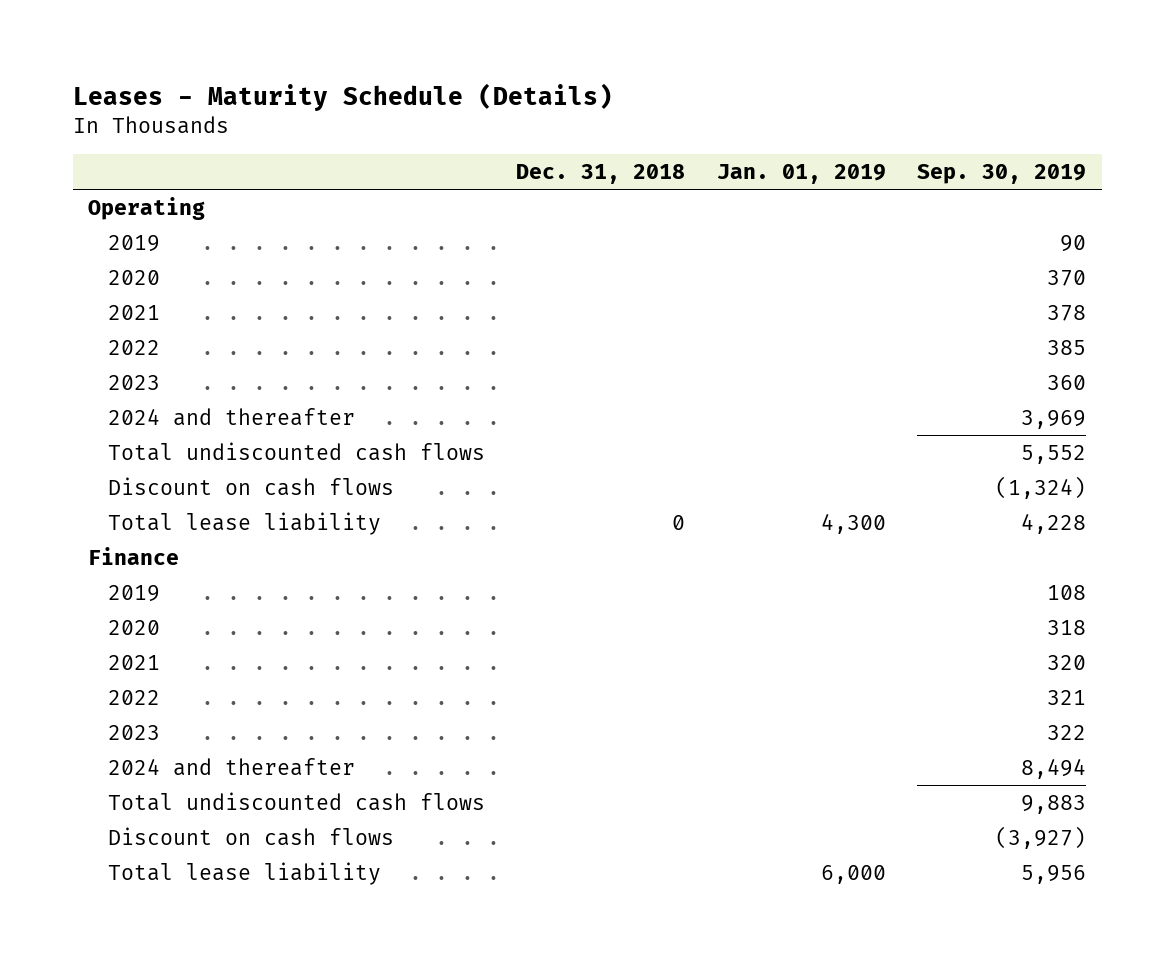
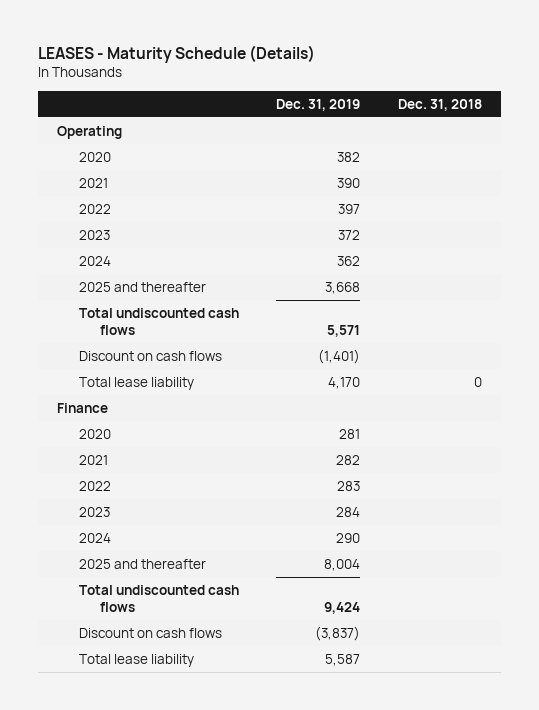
- Leases - Maturity Schedule (Details)
+ LEASES - Maturity Schedule (Details)
- | Dec. 31, 2018 | Jan. 01, 2019 | Sep. 30, 2019
+ | Dec. 31, 2019 | Dec. 31, 2018
- 2019 | | | 90
- 2024 and thereafter | | | 3,969
+ 2024 | 362 |
+ 2025 and thereafter | 3,668 |
- 2019 | | | 108
- 2024 and thereafter | | | 8,494
+ 2024 | 290 |
+ 2025 and thereafter | 8,004 |

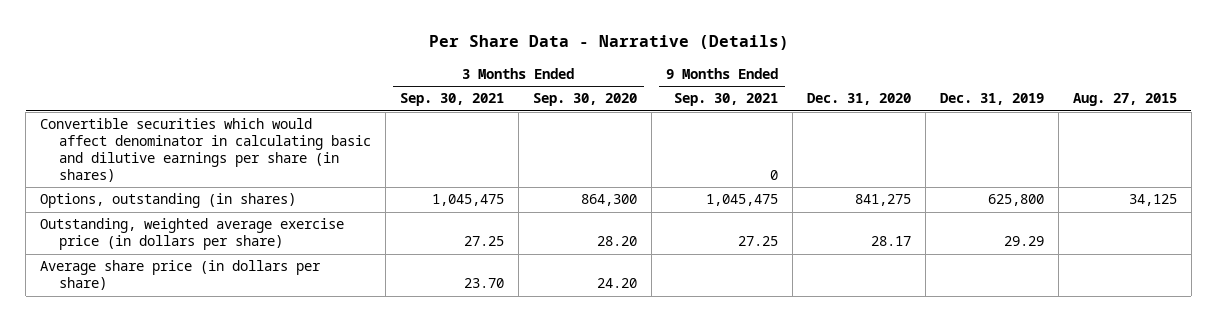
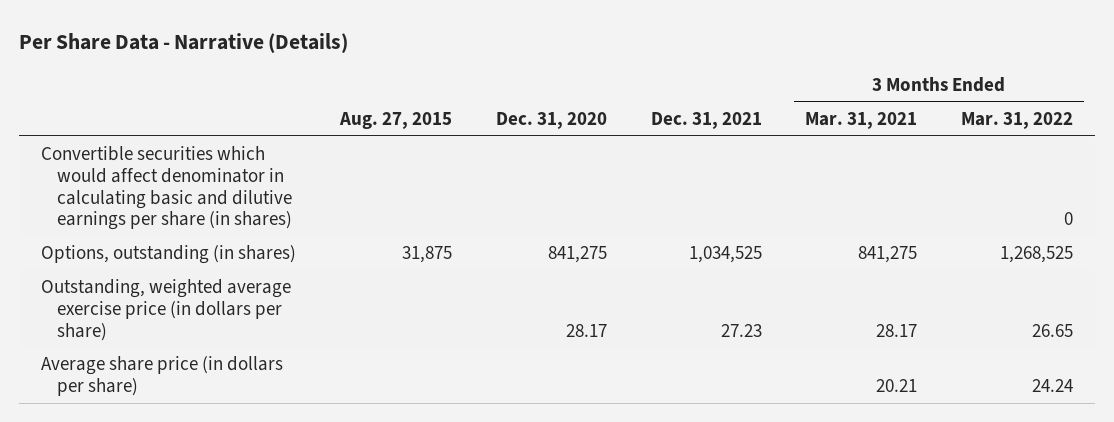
- | 3 Months Ended Sep. 30, 2021 | 3 Months Ended Sep. 30, 2020 | 9 Months Ended Sep. 30, 2021 | Dec. 31, 2020 | Dec. 31, 2019 | Aug. 27, 2015
+ | Aug. 27, 2015 | Dec. 31, 2020 | Dec. 31, 2021 | 3 Months Ended Mar. 31, 2021 | 3 Months Ended Mar. 31, 2022
- Options, outstanding (in shares) | 1,045,475 | 864,300 | 1,045,475 | 841,275 | 625,800 | 34,125
+ Options, outstanding (in shares) | 31,875 | 841,275 | 1,034,525 | 841,275 | 1,268,525

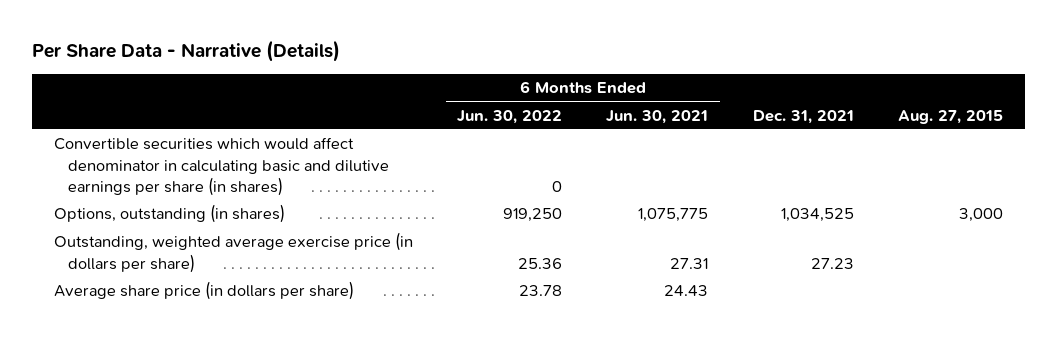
- | Aug. 27, 2015 | Dec. 31, 2020 | Dec. 31, 2021 | 3 Months Ended Mar. 31, 2021 | 3 Months Ended Mar. 31, 2022
+ | 6 Months Ended Jun. 30, 2022 | 6 Months Ended Jun. 30, 2021 | Dec. 31, 2021 | Aug. 27, 2015
- Options, outstanding (in shares) | 31,875 | 841,275 | 1,034,525 | 841,275 | 1,268,525
+ Options, outstanding (in shares) | 919,250 | 1,075,775 | 1,034,525 | 3,000

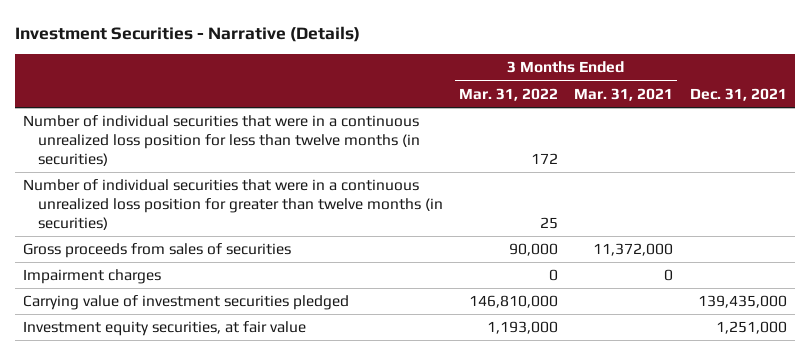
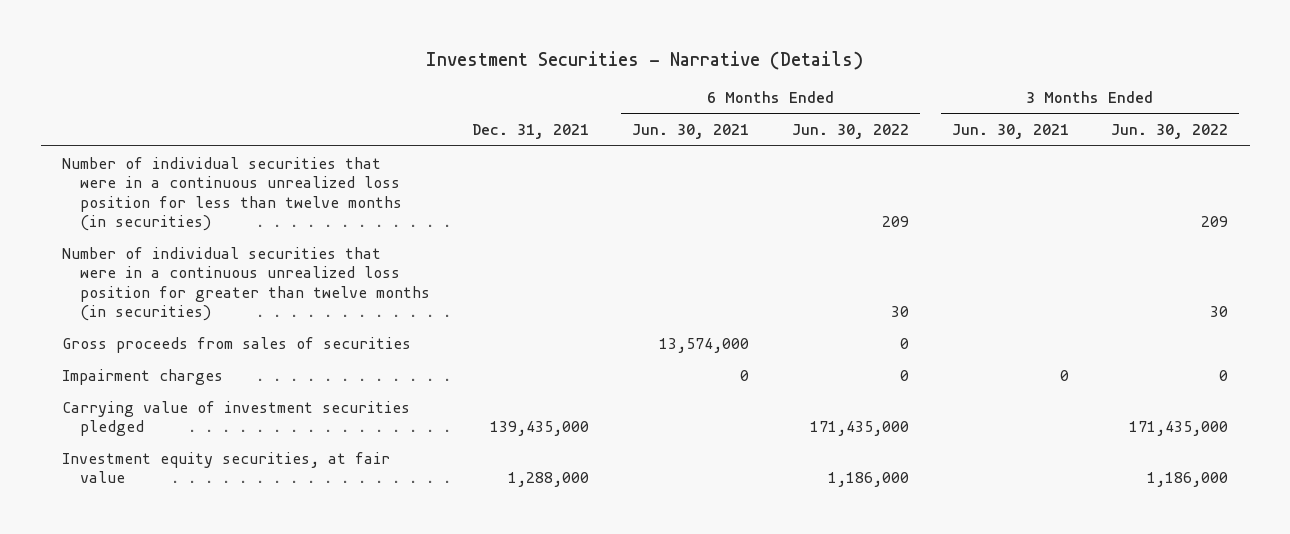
- | 3 Months Ended Mar. 31, 2022 | 3 Months Ended Mar. 31, 2021 | Dec. 31, 2021
+ | Dec. 31, 2021 | 6 Months Ended Jun. 30, 2021 | 6 Months Ended Jun. 30, 2022 | 3 Months Ended Jun. 30, 2021 | 3 Months Ended Jun. 30, 2022
- Investment equity securities, at fair value | 1,193,000 | | 1,251,000
+ Investment equity securities, at fair value | 1,288,000 | | 1,186,000 | | 1,186,000

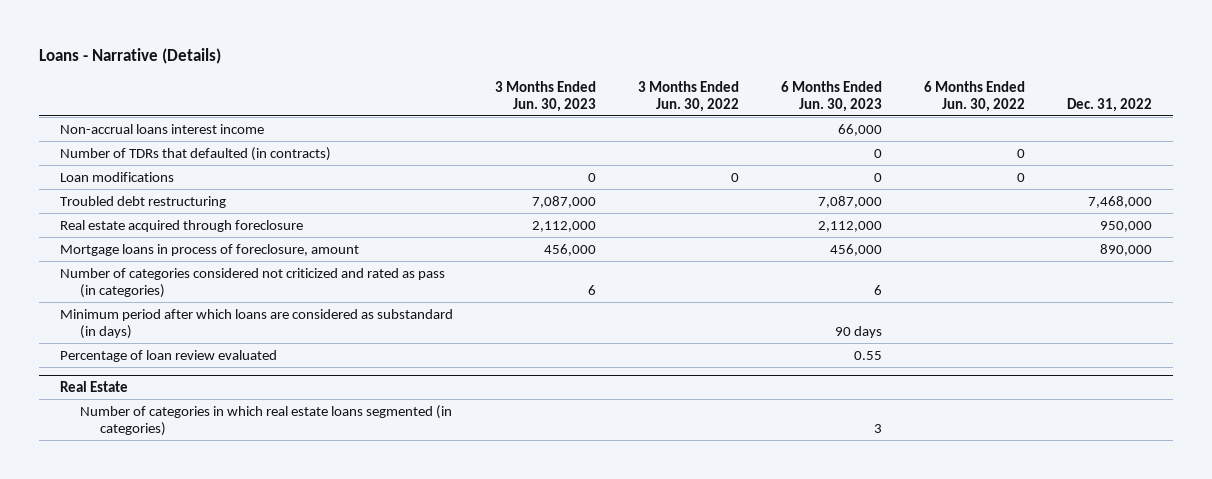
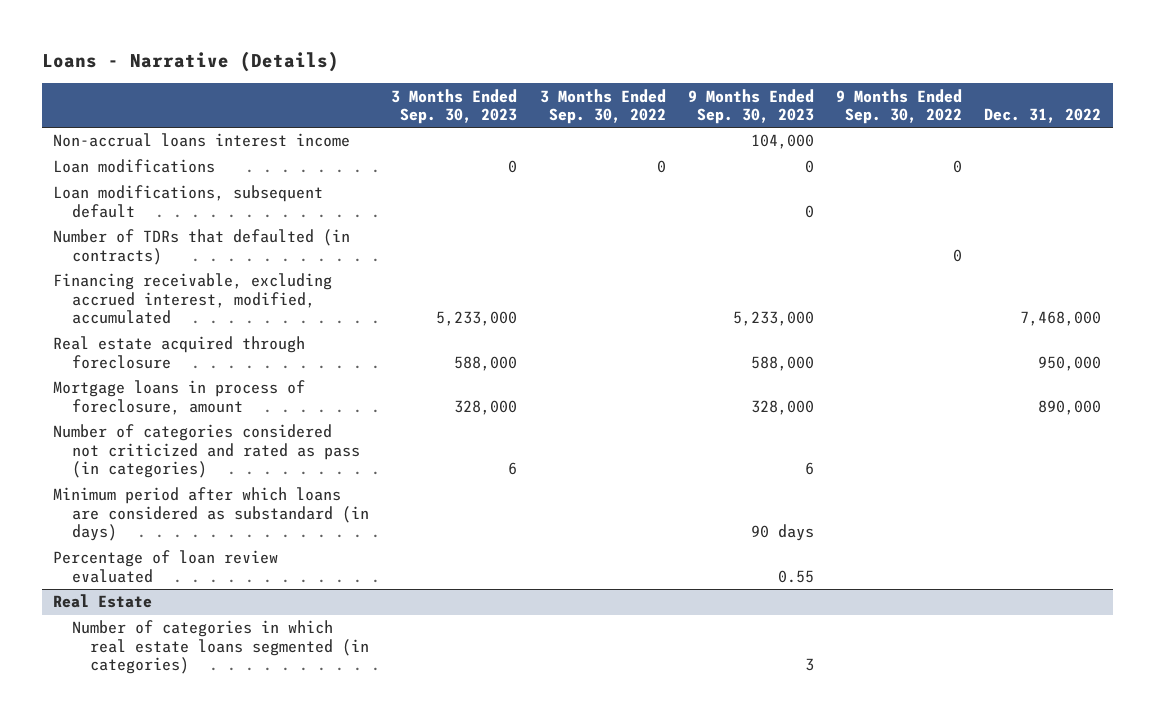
- | 3 Months Ended Jun. 30, 2023 | 3 Months Ended Jun. 30, 2022 | 6 Months Ended Jun. 30, 2023 | 6 Months Ended Jun. 30, 2022 | Dec. 31, 2022
+ | 3 Months Ended Sep. 30, 2023 | 3 Months Ended Sep. 30, 2022 | 9 Months Ended Sep. 30, 2023 | 9 Months Ended Sep. 30, 2022 | Dec. 31, 2022
- Troubled debt restructuring | 7,087,000 | | 7,087,000 | | 7,468,000
+ Loan modifications, subsequent default | | | 0 | |
moved down: Number of TDRs that defaulted (in contracts) | | | | 0 |
+ Financing receivable, excluding accrued interest, modified, accumulated | 5,233,000 | | 5,233,000 | | 7,468,000

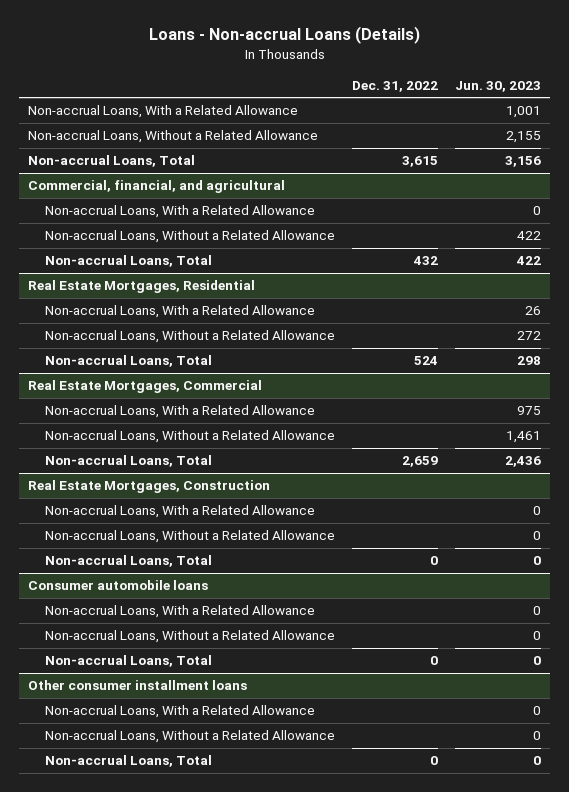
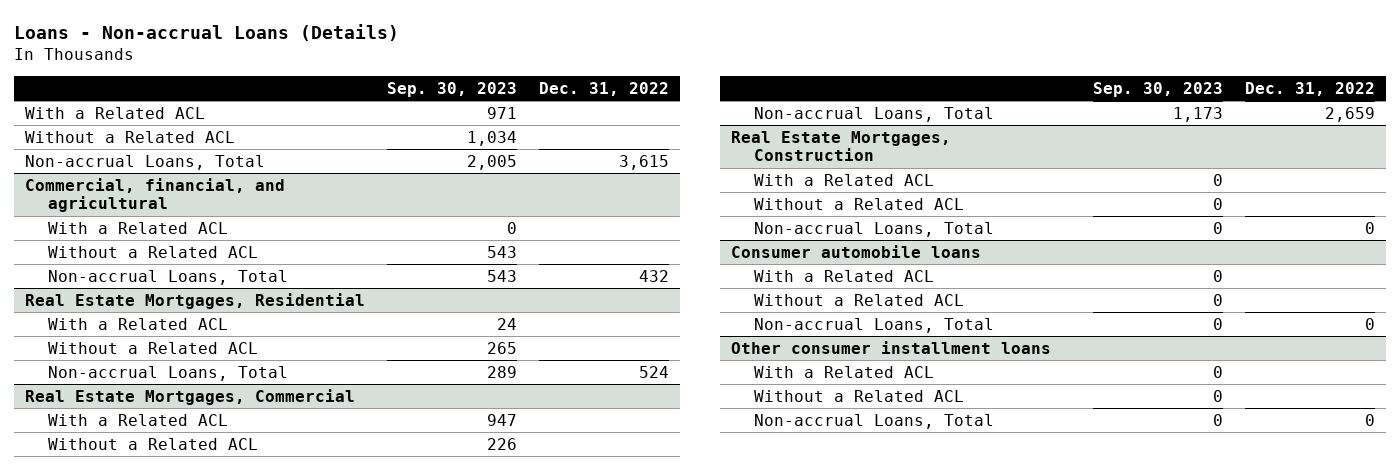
- | Dec. 31, 2022 | Jun. 30, 2023
+ | Sep. 30, 2023 | Dec. 31, 2022
- Non-accrual Loans, With a Related Allowance | | 1,001
- Non-accrual Loans, Without a Related Allowance | | 2,155
+ With a Related ACL | 971 |
+ Without a Related ACL | 1,034 |
@ Commercial, financial, and agricultural
- Non-accrual Loans, With a Related Allowance | | 0
- Non-accrual Loans, Without a Related Allowance | | 422
+ With a Related ACL | 0 |
+ Without a Related ACL | 543 |
@ Real Estate Mortgages, Residential
- Non-accrual Loans, With a Related Allowance | | 26
- Non-accrual Loans, Without a Related Allowance | | 272
+ With a Related ACL | 24 |
+ Without a Related ACL | 265 |
@ Real Estate Mortgages, Commercial
- Non-accrual Loans, With a Related Allowance | | 975
- Non-accrual Loans, Without a Related Allowance | | 1,461
+ With a Related ACL | 947 |
+ Without a Related ACL | 226 |
@ Real Estate Mortgages, Construction
- Non-accrual Loans, With a Related Allowance | | 0
- Non-accrual Loans, Without a Related Allowance | | 0
+ With a Related ACL | 0 |
+ Without a Related ACL | 0 |
@ Consumer automobile loans
- Non-accrual Loans, With a Related Allowance | | 0
- Non-accrual Loans, Without a Related Allowance | | 0
+ With a Related ACL | 0 |
+ Without a Related ACL | 0 |
@ Other consumer installment loans
- Non-accrual Loans, With a Related Allowance | | 0
- Non-accrual Loans, Without a Related Allowance | | 0
+ With a Related ACL | 0 |
+ Without a Related ACL | 0 |

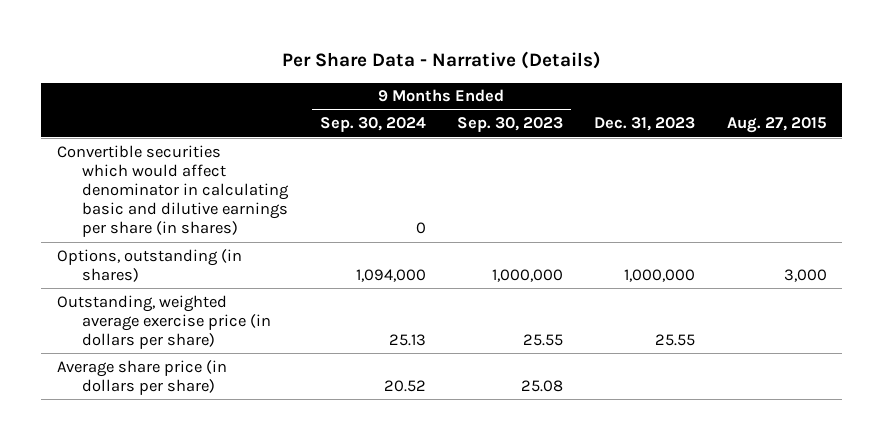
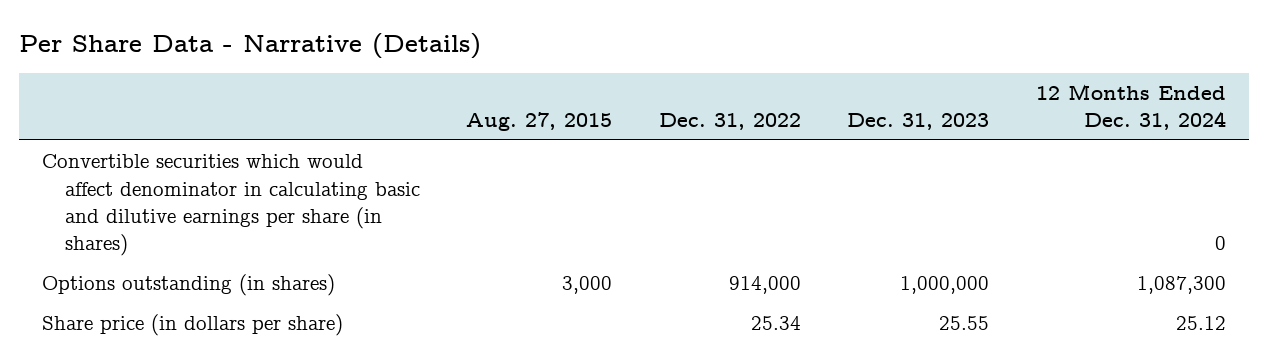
- | 9 Months Ended Sep. 30, 2024 | 9 Months Ended Sep. 30, 2023 | Dec. 31, 2023 | Aug. 27, 2015
+ | Aug. 27, 2015 | Dec. 31, 2022 | Dec. 31, 2023 | 12 Months Ended Dec. 31, 2024
- Options, outstanding (in shares) | 1,094,000 | 1,000,000 | 1,000,000 | 3,000
- Outstanding, weighted average exercise price (in dollars per share) | 25.13 | 25.55 | 25.55 |
- Average share price (in dollars per share) | 20.52 | 25.08 | |
+ Options outstanding (in shares) | 3,000 | 914,000 | 1,000,000 | 1,087,300
+ Share price (in dollars per share) | | 25.34 | 25.55 | 25.12

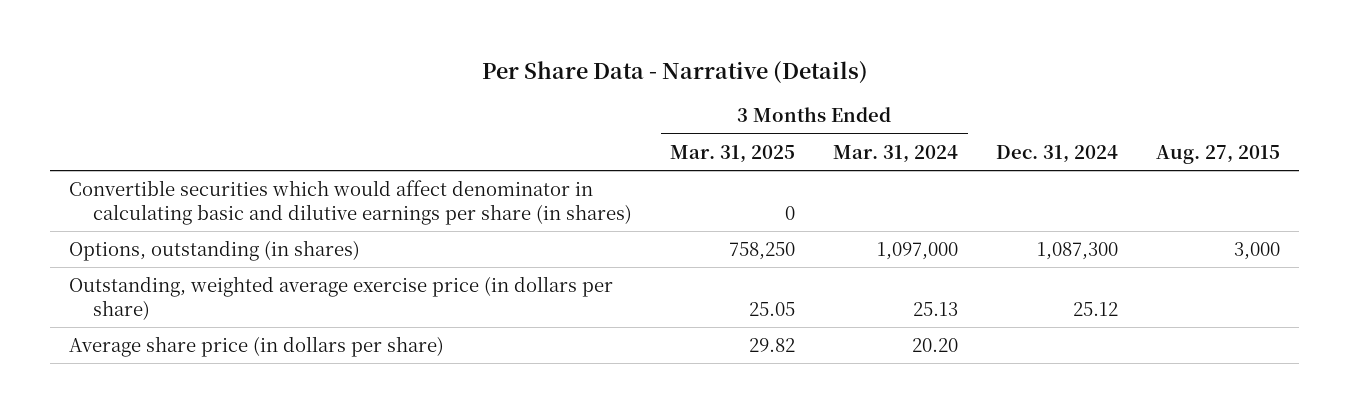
- | Aug. 27, 2015 | Dec. 31, 2022 | Dec. 31, 2023 | 12 Months Ended Dec. 31, 2024
+ | 3 Months Ended Mar. 31, 2025 | 3 Months Ended Mar. 31, 2024 | Dec. 31, 2024 | Aug. 27, 2015
- Options outstanding (in shares) | 3,000 | 914,000 | 1,000,000 | 1,087,300
- Share price (in dollars per share) | | 25.34 | 25.55 | 25.12
+ Options, outstanding (in shares) | 758,250 | 1,097,000 | 1,087,300 | 3,000
+ Outstanding, weighted average exercise price (in dollars per share) | 25.05 | 25.13 | 25.12 |
+ Average share price (in dollars per share) | 29.82 | 20.20 | |

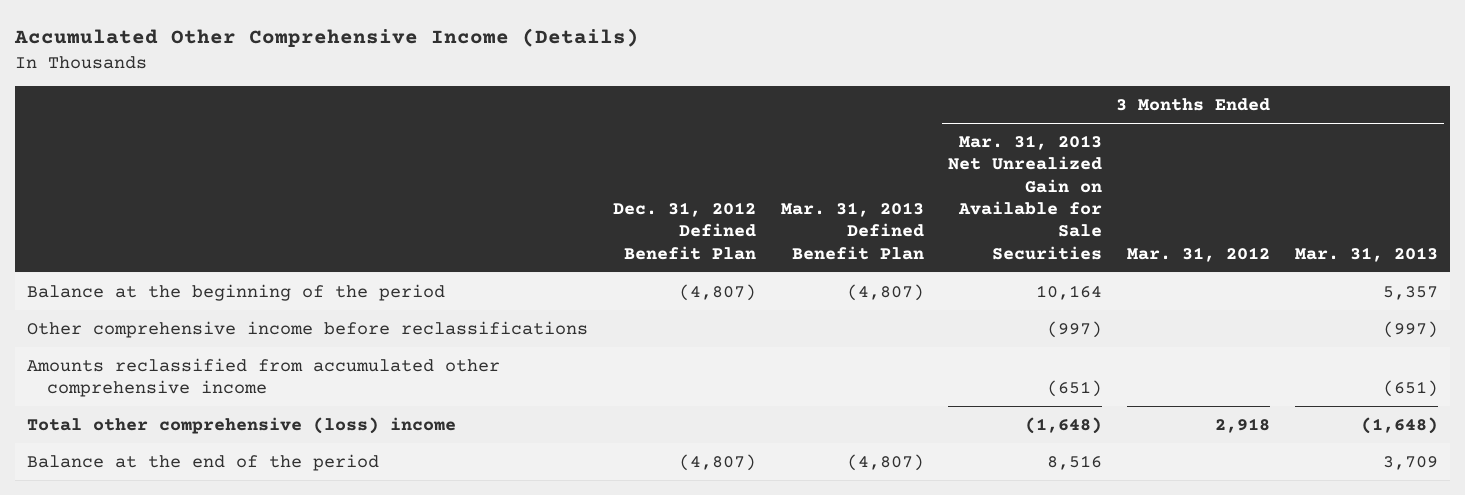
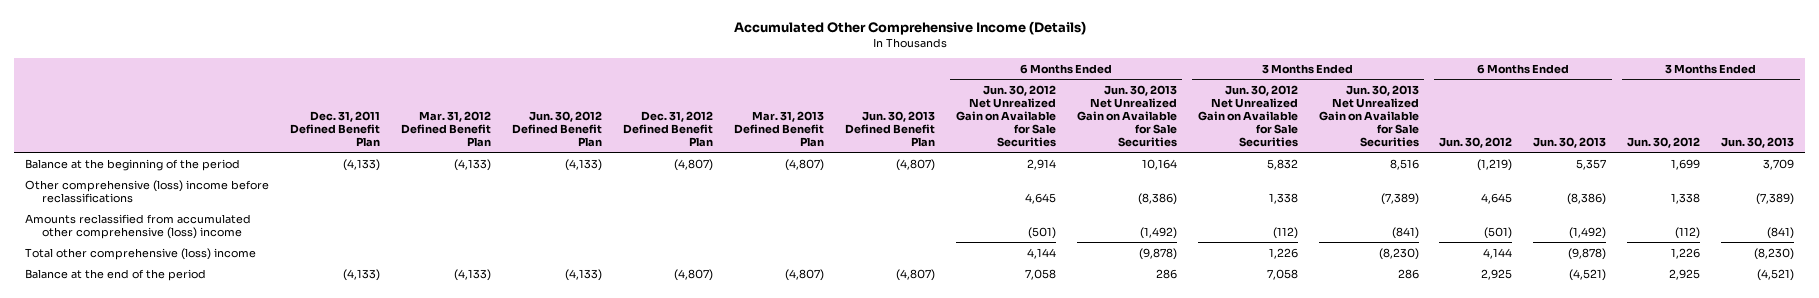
- | Dec. 31, 2012 Defined Benefit Plan | Mar. 31, 2013 Defined Benefit Plan | 3 Months Ended Mar. 31, 2013 Net Unrealized Gain on Available for Sale Securities | 3 Months Ended Mar. 31, 2012 | 3 Months Ended Mar. 31, 2013
+ | Dec. 31, 2011 Defined Benefit Plan | Mar. 31, 2012 Defined Benefit Plan | Jun. 30, 2012 Defined Benefit Plan | Dec. 31, 2012 Defined Benefit Plan | Mar. 31, 2013 Defined Benefit Plan | Jun. 30, 2013 Defined Benefit Plan | 6 Months Ended Jun. 30, 2012 Net Unrealized Gain on Available for Sale Securities | 6 Months Ended Jun. 30, 2013 Net Unrealized Gain on Available for Sale Securities | 3 Months Ended Jun. 30, 2012 Net Unrealized Gain on Available for Sale Securities | 3 Months Ended Jun. 30, 2013 Net Unrealized Gain on Available for Sale Securities | 6 Months Ended Jun. 30, 2012 | 6 Months Ended Jun. 30, 2013 | 3 Months Ended Jun. 30, 2012 | 3 Months Ended Jun. 30, 2013
- Other comprehensive income before reclassifications | | | (997) | | (997)
- Amounts reclassified from accumulated other comprehensive income | | | (651) | | (651)
+ Other comprehensive (loss) income before reclassifications | | | | | | | 4,645 | (8,386) | 1,338 | (7,389) | 4,645 | (8,386) | 1,338 | (7,389)
+ Amounts reclassified from accumulated other comprehensive (loss) income | | | | | | | (501) | (1,492) | (112) | (841) | (501) | (1,492) | (112) | (841)

